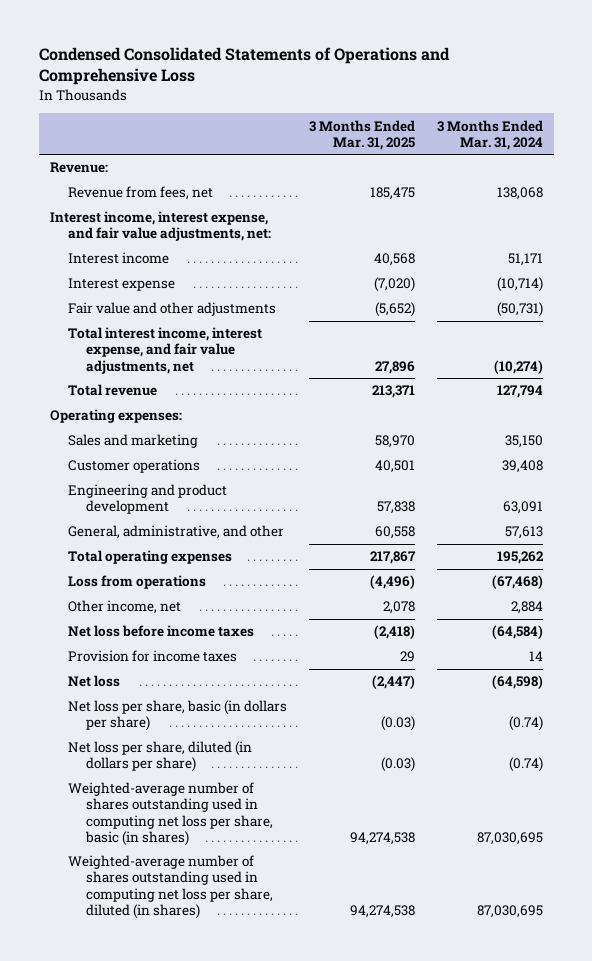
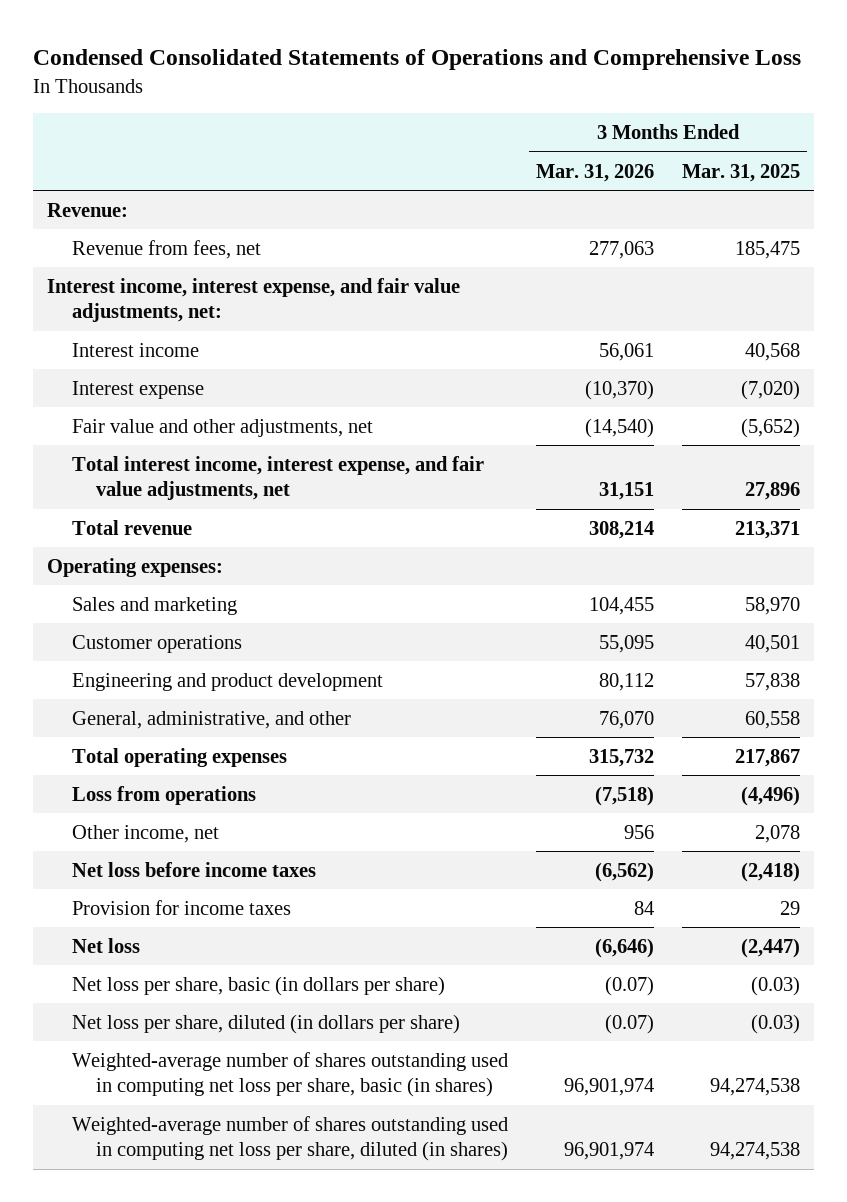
- | 3 Months Ended Mar. 31, 2025 | 3 Months Ended Mar. 31, 2024
+ | 3 Months Ended Mar. 31, 2026 | 3 Months Ended Mar. 31, 2025
- Fair value and other adjustments | (5,652) | (50,731)
+ Fair value and other adjustments, net | (14,540) | (5,652)

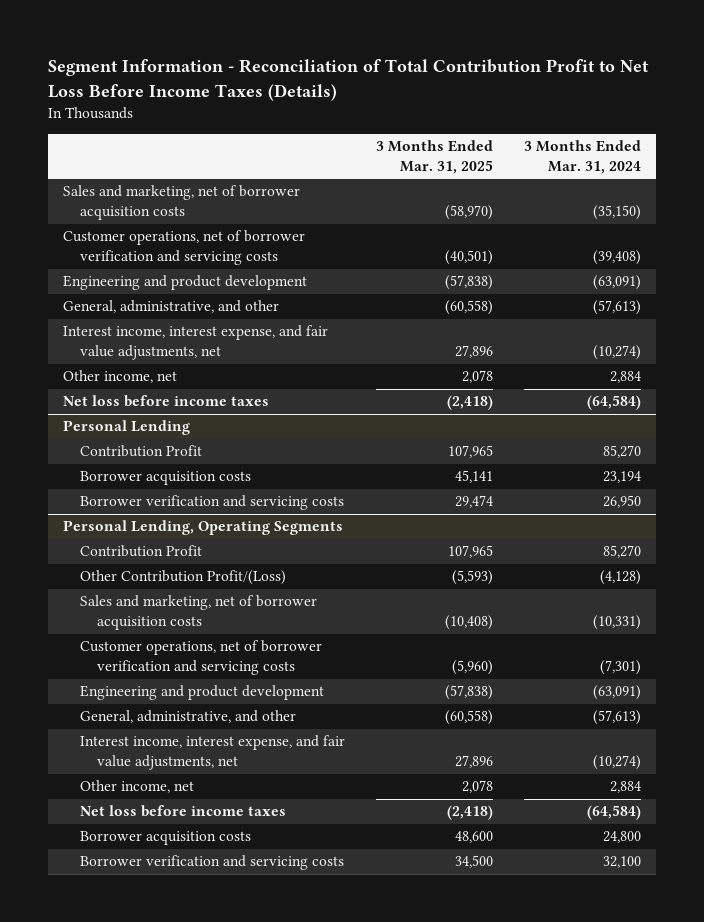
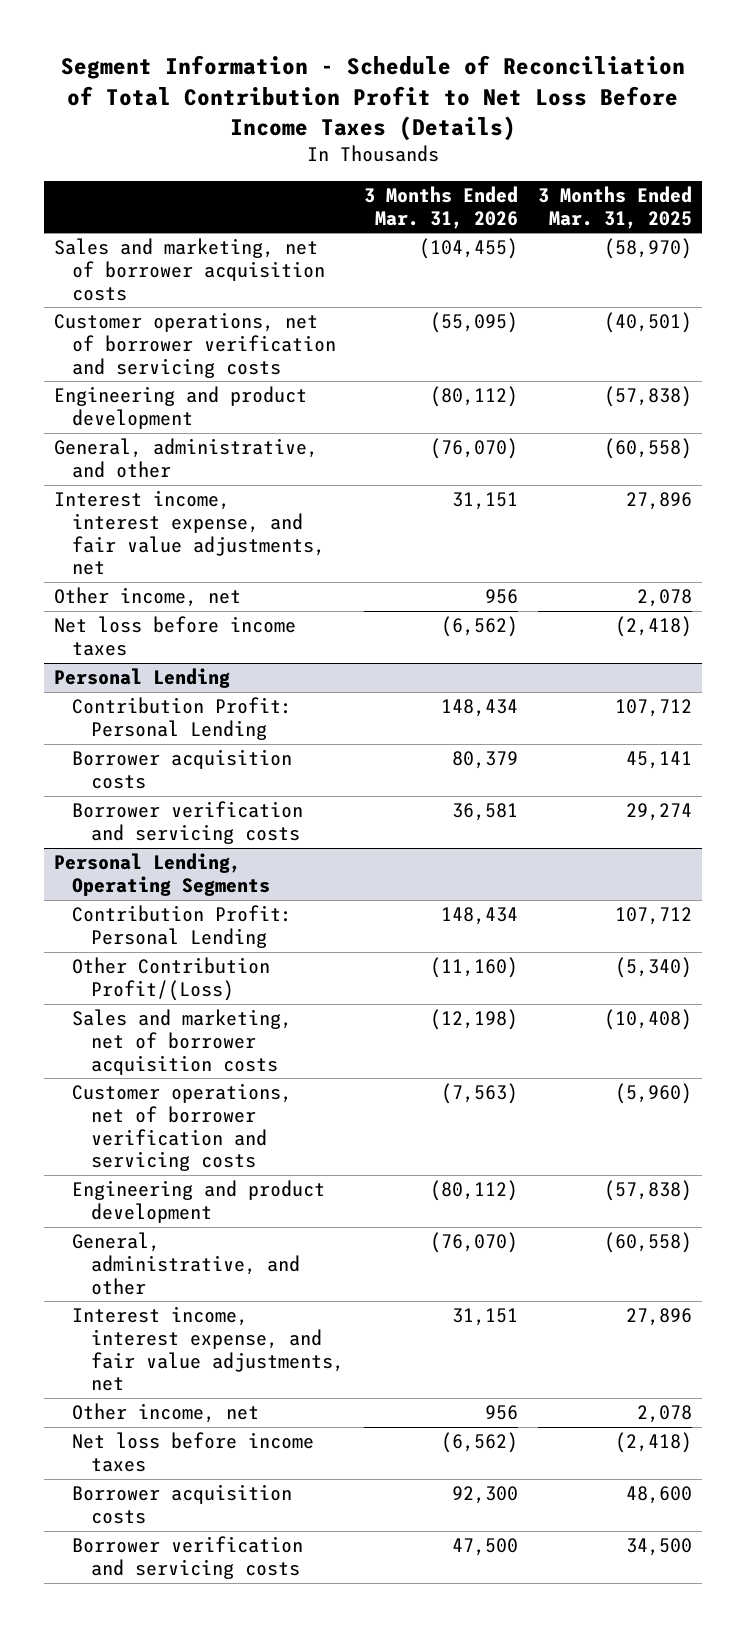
- Segment Information - Reconciliation of Total Contribution Profit to Net Loss Before Income Taxes (Details)
+ Segment Information - Schedule of Reconciliation of Total Contribution Profit to Net Loss Before Income Taxes (Details)
- | 3 Months Ended Mar. 31, 2025 | 3 Months Ended Mar. 31, 2024
+ | 3 Months Ended Mar. 31, 2026 | 3 Months Ended Mar. 31, 2025
@ Personal Lending
- Contribution Profit | 107,965 | 85,270
+ Contribution Profit: Personal Lending | 148,434 | 107,712
- Borrower verification and servicing costs | 29,474 | 26,950
+ Borrower verification and servicing costs | 36,581 | 29,274
@ Personal Lending, Operating Segments
- Contribution Profit | 107,965 | 85,270
- Other Contribution Profit/(Loss) | (5,593) | (4,128)
+ Contribution Profit: Personal Lending | 148,434 | 107,712
+ Other Contribution Profit/(Loss) | (11,160) | (5,340)

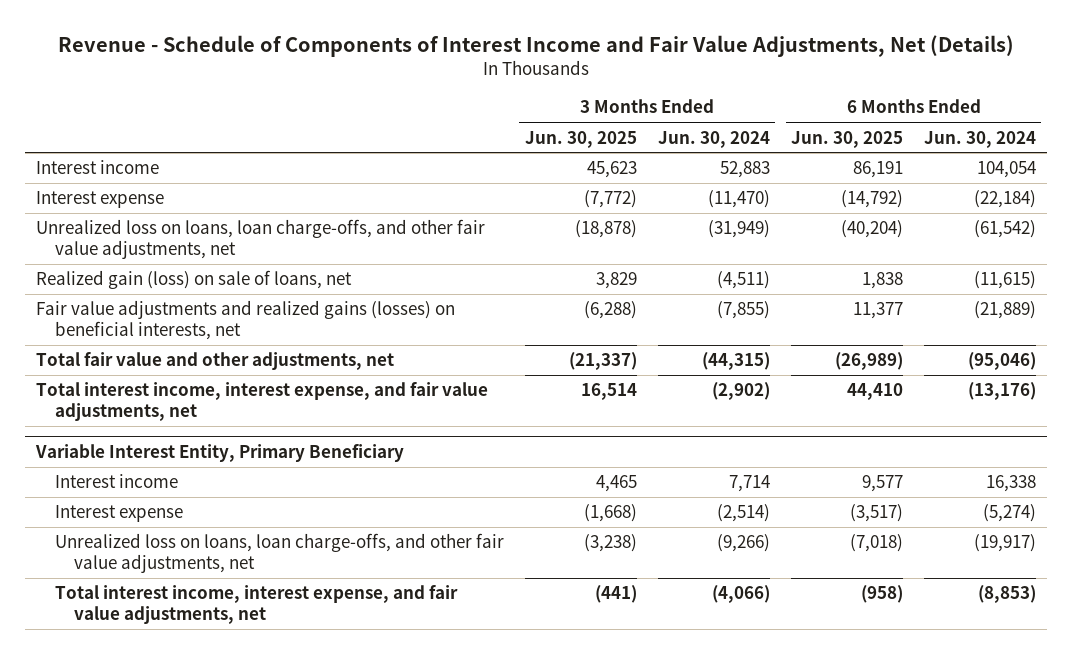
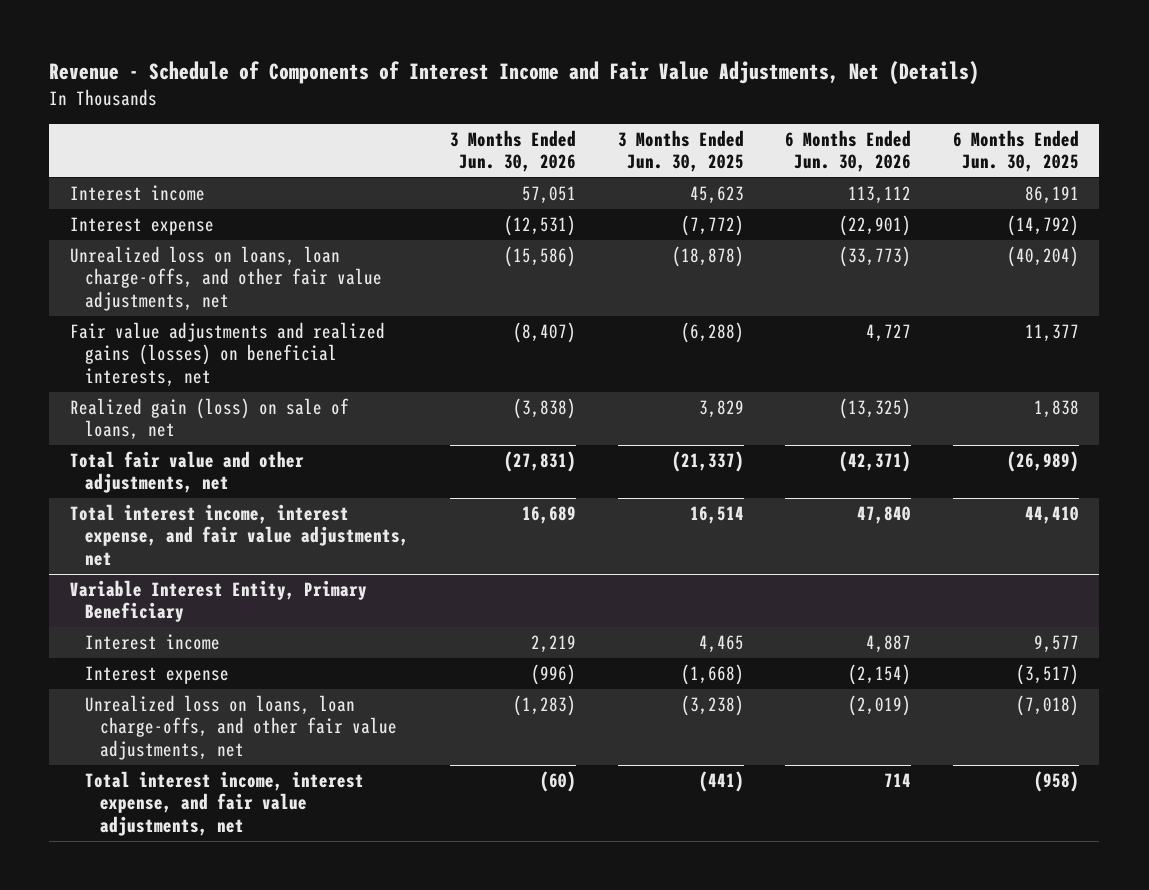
- | 3 Months Ended Jun. 30, 2025 | 3 Months Ended Jun. 30, 2024 | 6 Months Ended Jun. 30, 2025 | 6 Months Ended Jun. 30, 2024
+ | 3 Months Ended Jun. 30, 2026 | 3 Months Ended Jun. 30, 2025 | 6 Months Ended Jun. 30, 2026 | 6 Months Ended Jun. 30, 2025
moved down: Realized gain (loss) on sale of loans, net | (3,838) | 3,829 | (13,325) | 1,838

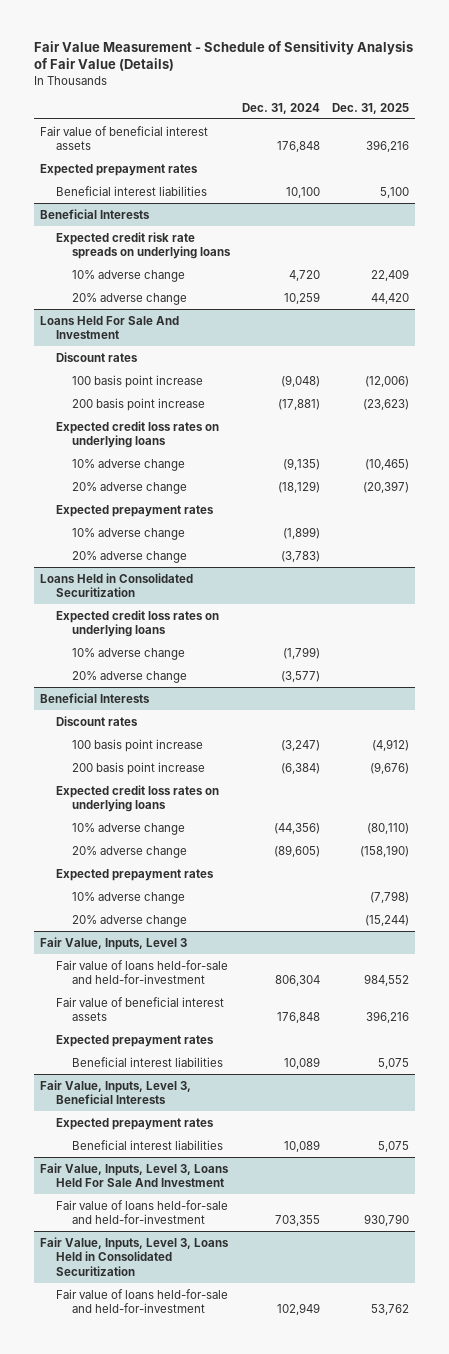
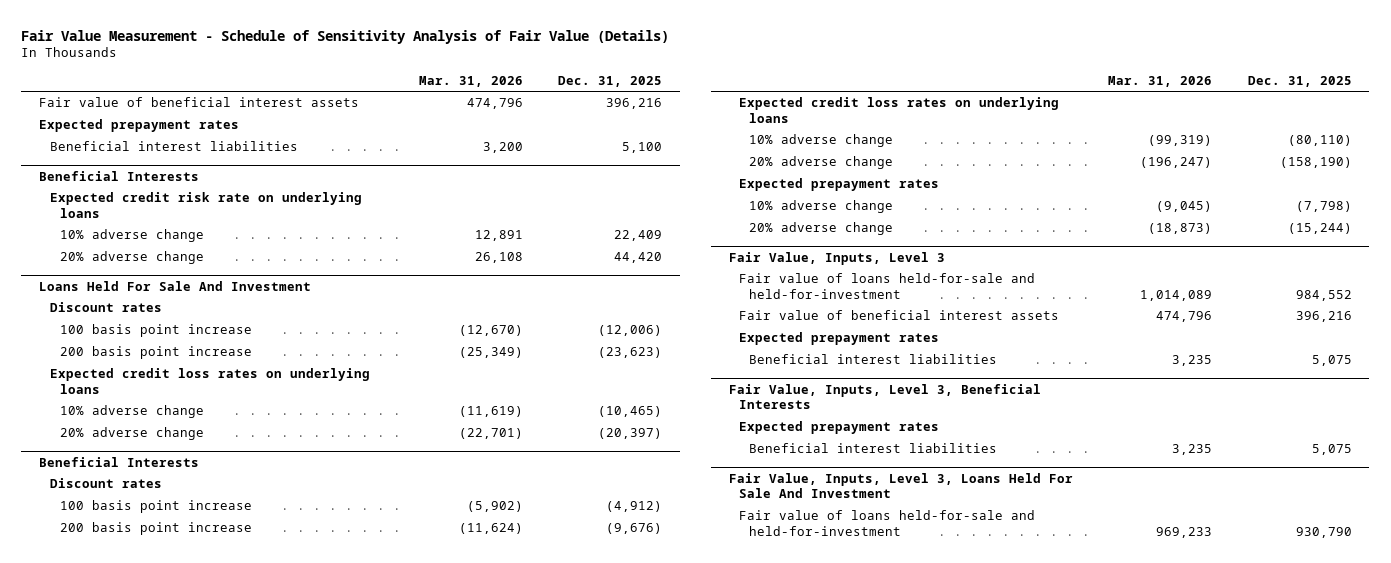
- | Dec. 31, 2024 | Dec. 31, 2025
+ | Mar. 31, 2026 | Dec. 31, 2025
@ Beneficial Interests
- Expected credit risk rate spreads on underlying loans
+ Expected credit risk rate on underlying loans
@ Loans Held For Sale And Investment
- Expected prepayment rates
- 10% adverse change | (1,899) |
- 20% adverse change | (3,783) |
- Loans Held in Consolidated Securitization
- Expected credit loss rates on underlying loans
- 10% adverse change | (1,799) |
- 20% adverse change | (3,577) |
- Fair Value, Inputs, Level 3, Loans Held in Consolidated Securitization
- Fair value of loans held-for-sale and held-for-investment | 102,949 | 53,762

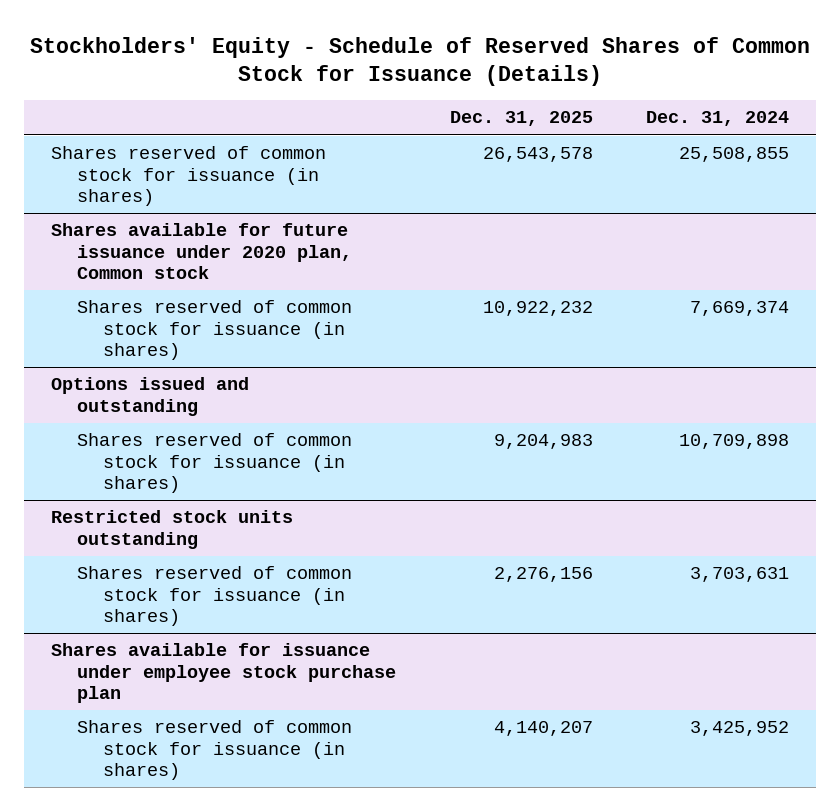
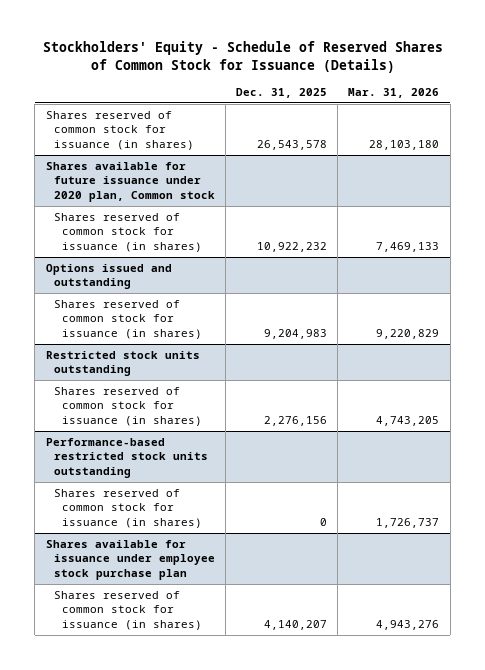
- | Dec. 31, 2025 | Dec. 31, 2024
+ | Dec. 31, 2025 | Mar. 31, 2026
+ Performance-based restricted stock units outstanding
+ Shares reserved of common stock for issuance (in shares) | 0 | 1,726,737

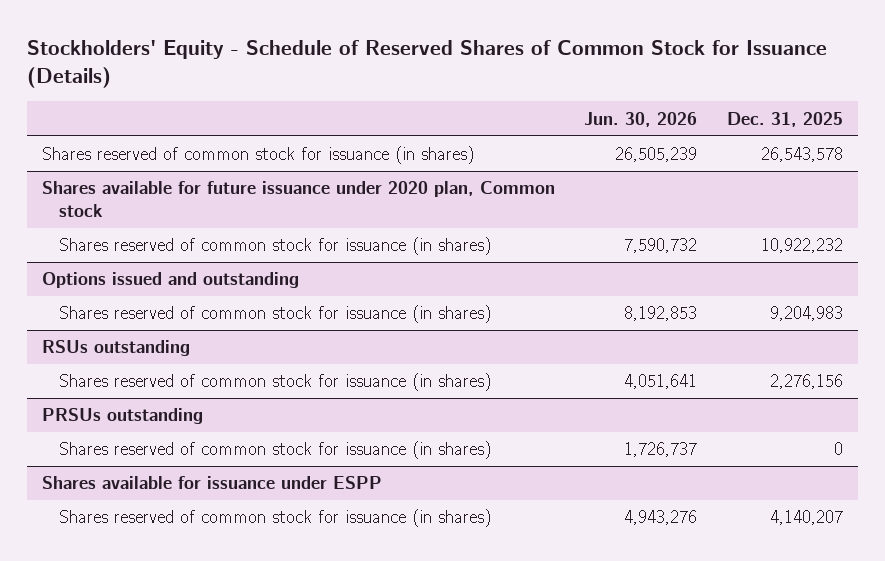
- | Dec. 31, 2025 | Mar. 31, 2026
+ | Jun. 30, 2026 | Dec. 31, 2025
- Restricted stock units outstanding
+ RSUs outstanding
- Performance-based restricted stock units outstanding
+ PRSUs outstanding
- Shares available for issuance under employee stock purchase plan
+ Shares available for issuance under ESPP

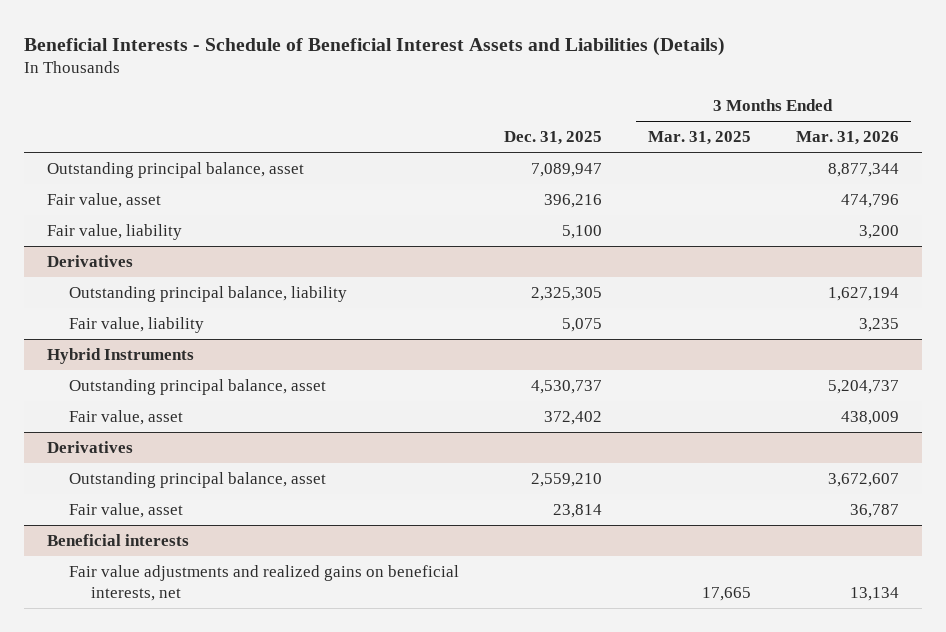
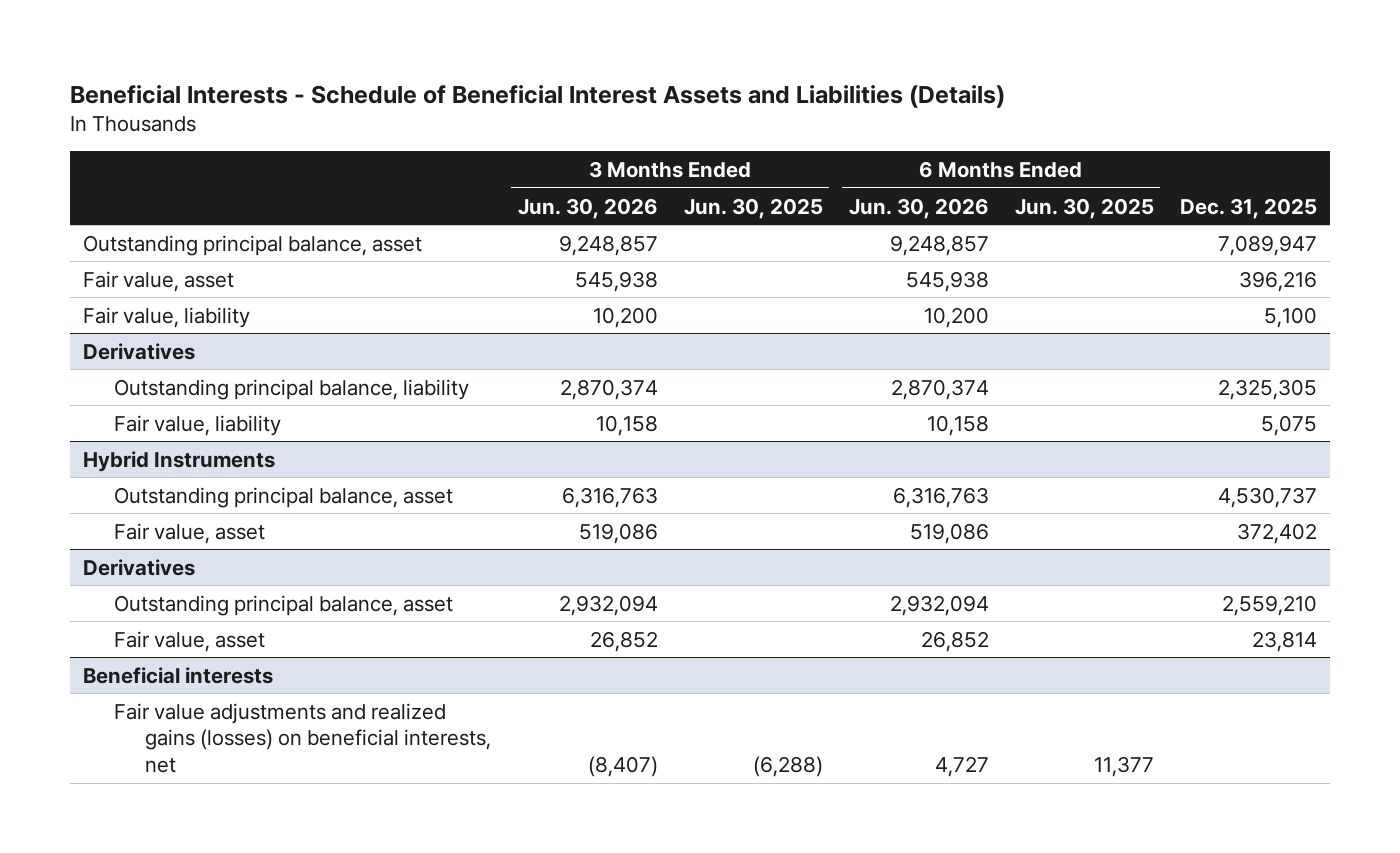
- | Dec. 31, 2025 | 3 Months Ended Mar. 31, 2025 | 3 Months Ended Mar. 31, 2026
+ | 3 Months Ended Jun. 30, 2026 | 3 Months Ended Jun. 30, 2025 | 6 Months Ended Jun. 30, 2026 | 6 Months Ended Jun. 30, 2025 | Dec. 31, 2025
@ Beneficial interests
- Fair value adjustments and realized gains on beneficial interests, net | | 17,665 | 13,134
+ Fair value adjustments and realized gains (losses) on beneficial interests, net | (8,407) | (6,288) | 4,727 | 11,377 |

